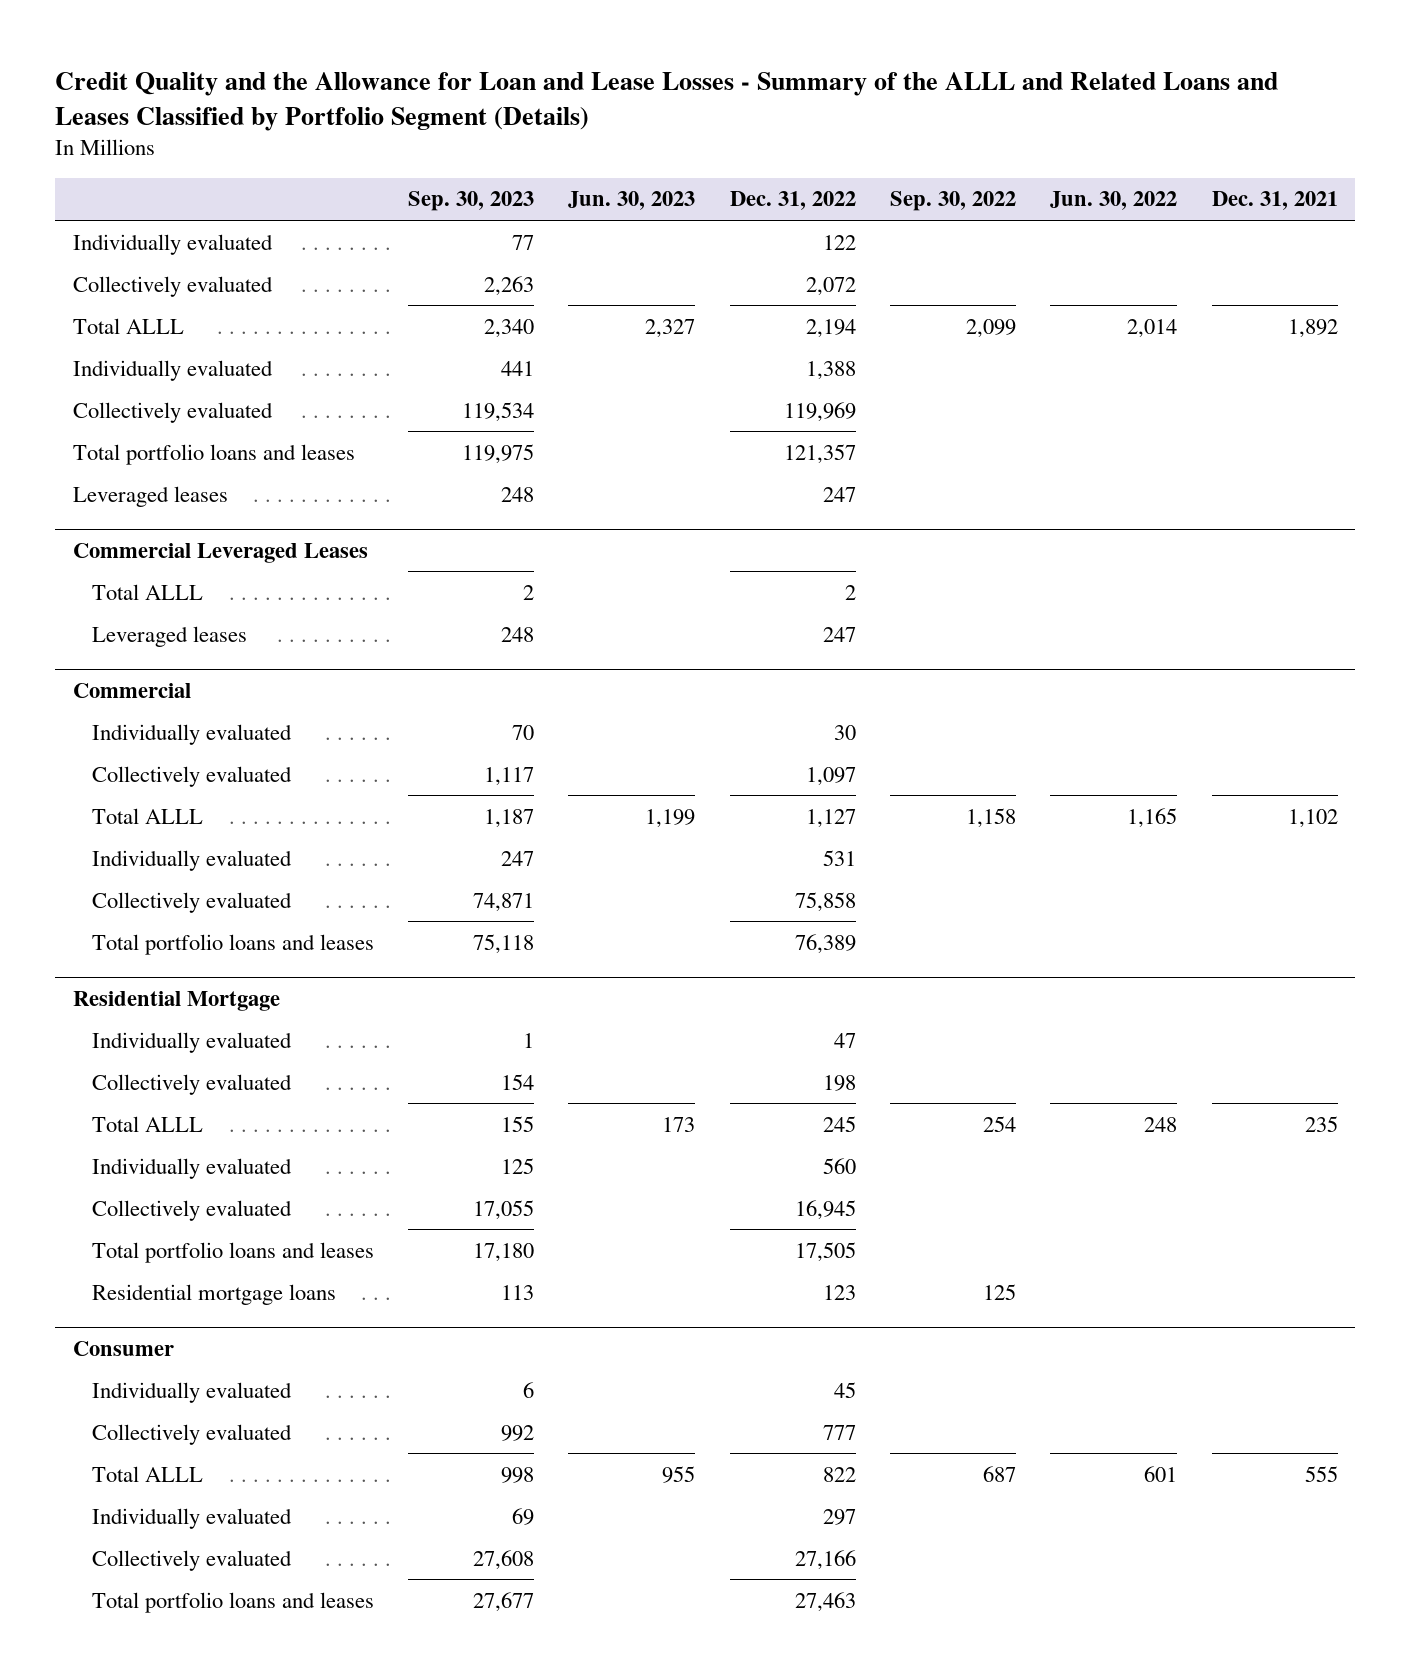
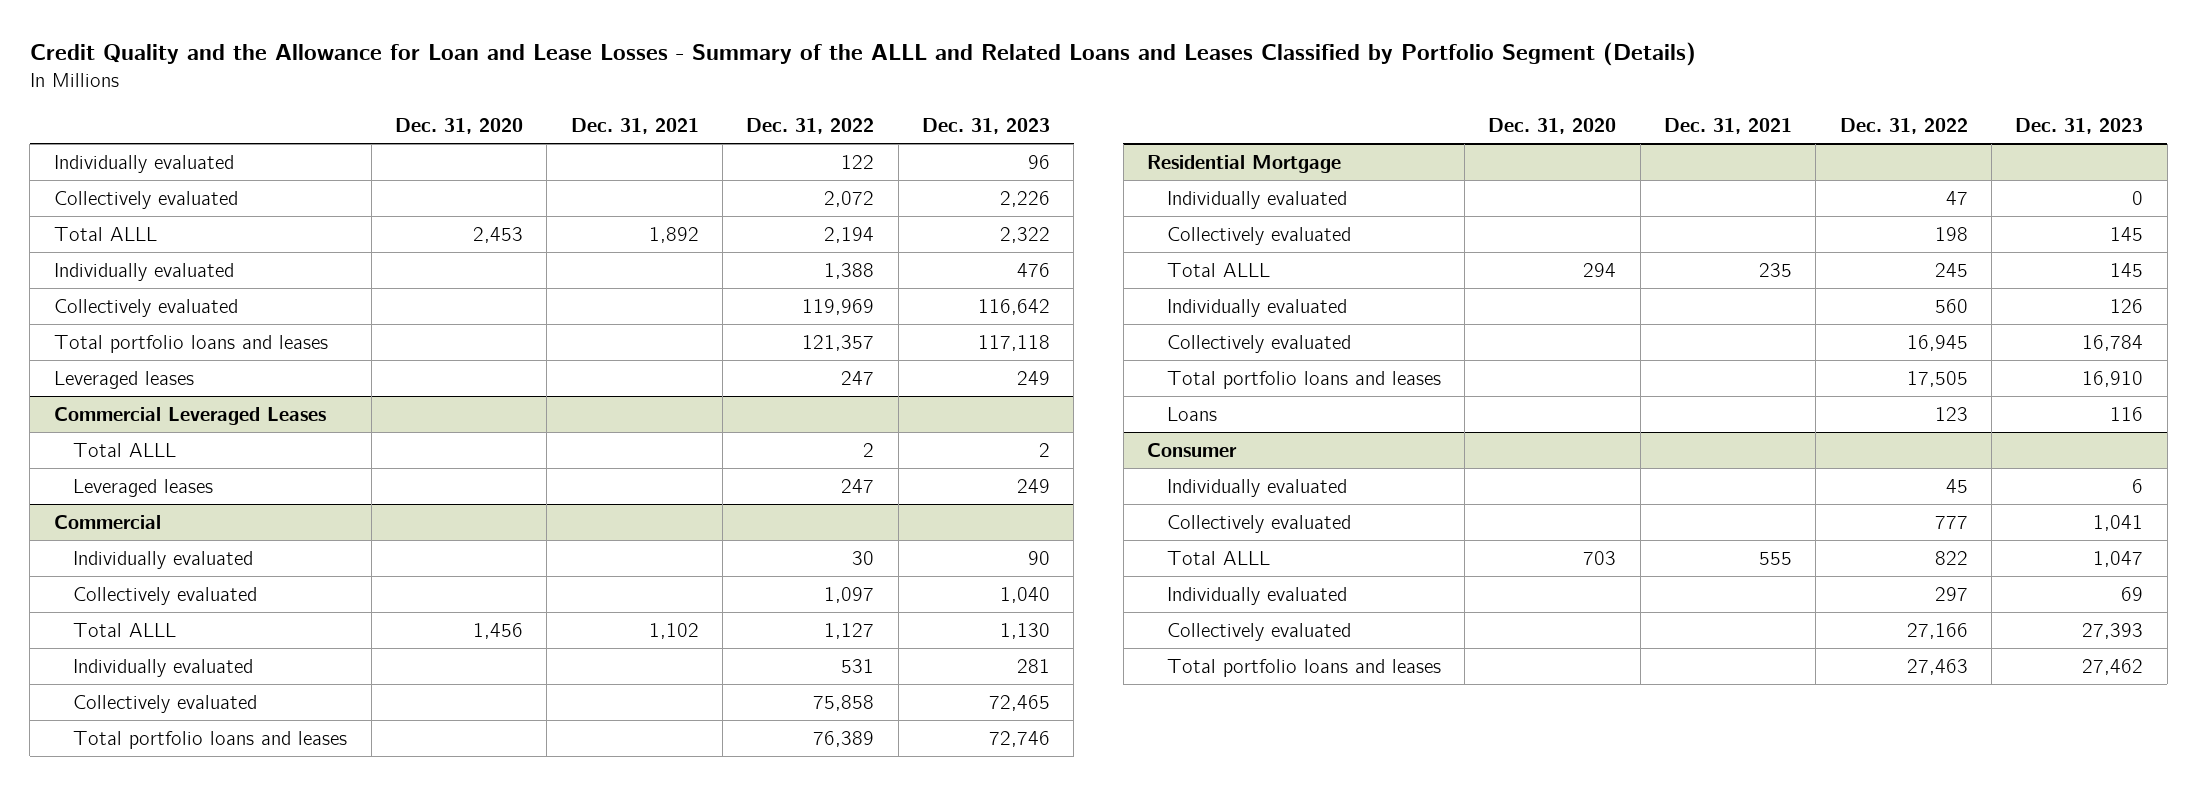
- | Sep. 30, 2023 | Jun. 30, 2023 | Dec. 31, 2022 | Sep. 30, 2022 | Jun. 30, 2022 | Dec. 31, 2021
+ | Dec. 31, 2020 | Dec. 31, 2021 | Dec. 31, 2022 | Dec. 31, 2023
@ Residential Mortgage
- Residential mortgage loans | 113 | | 123 | 125 | |
+ Loans | | | 123 | 116

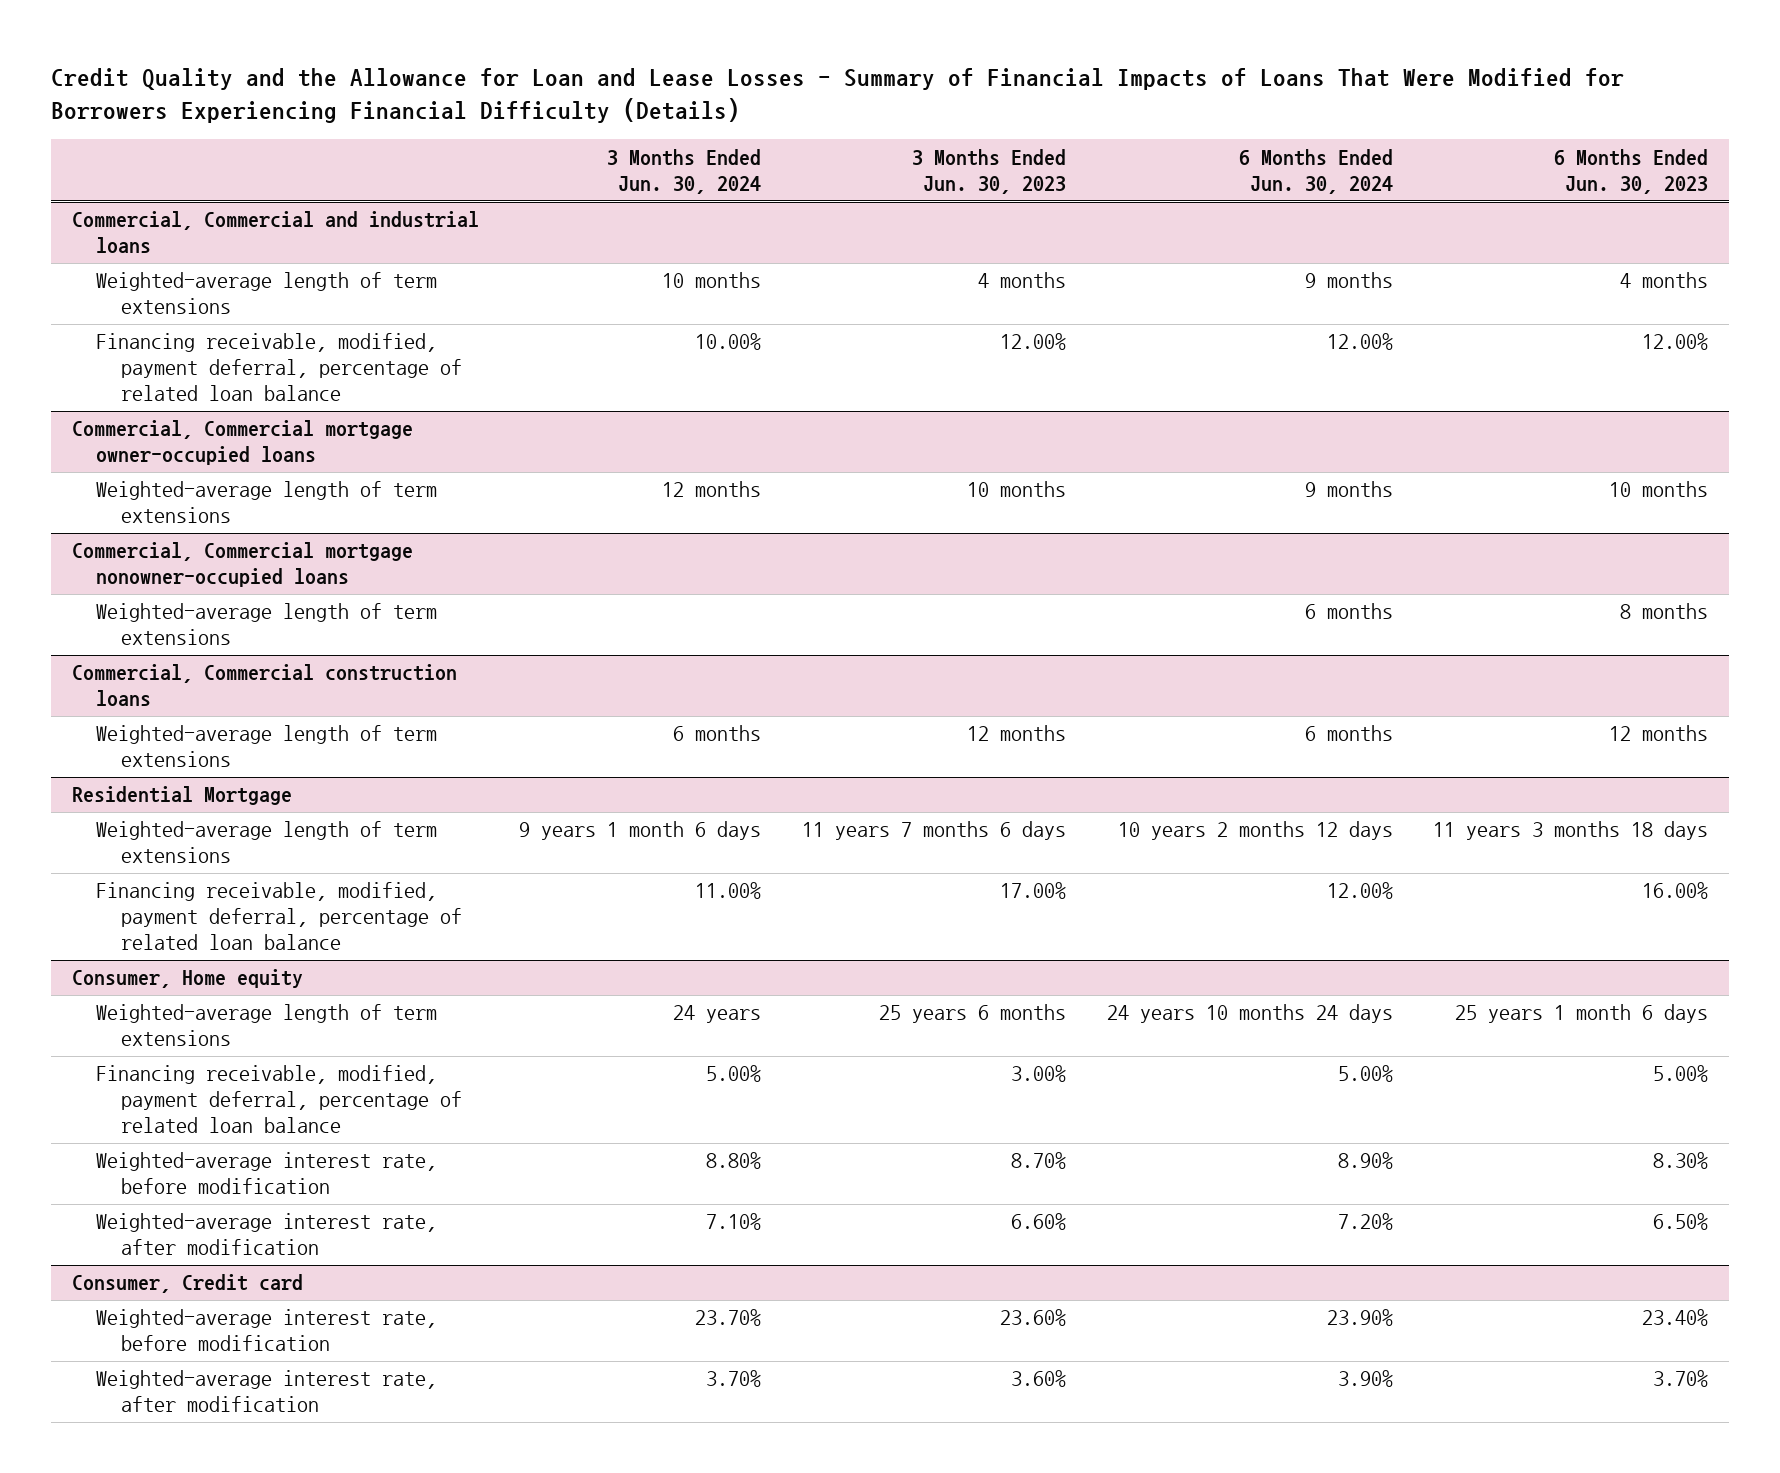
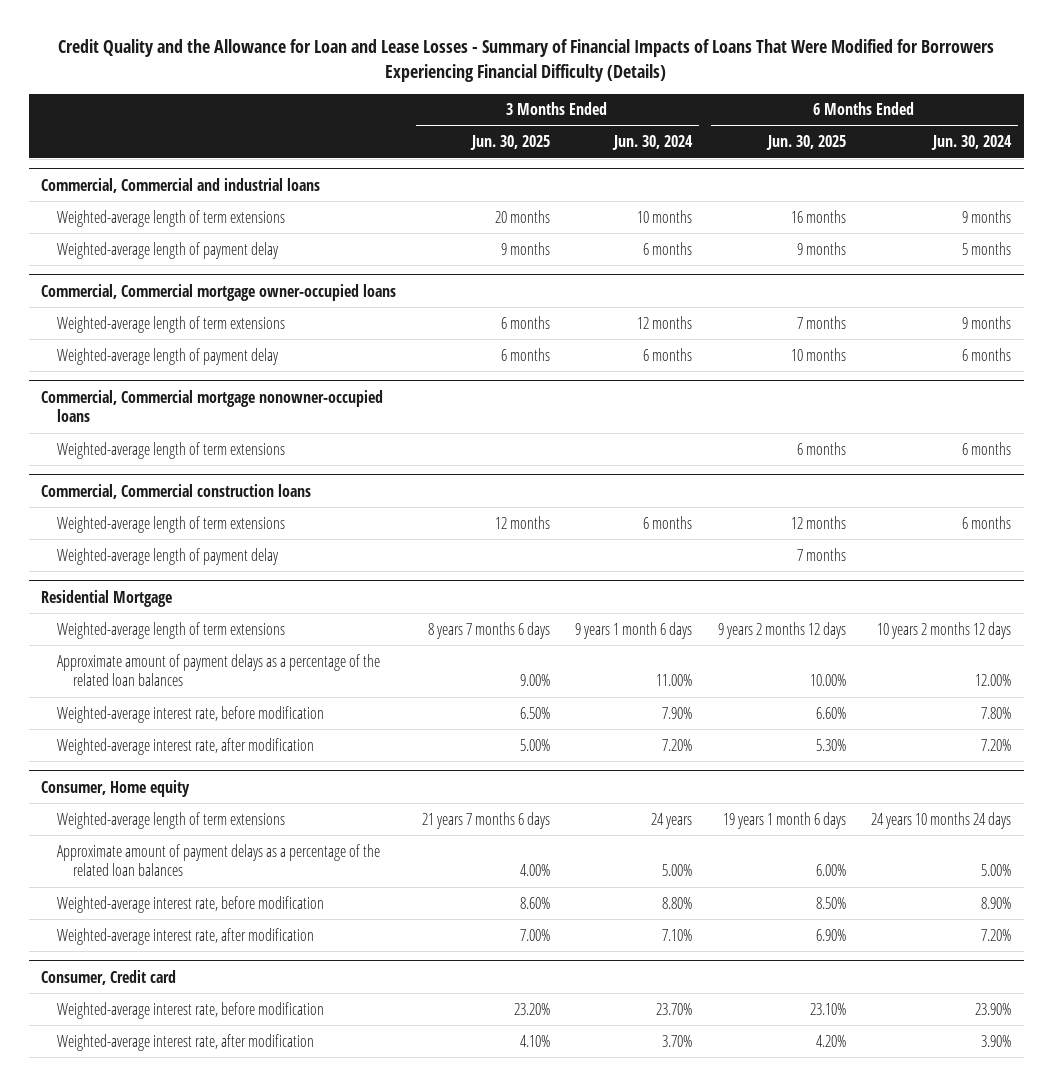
- | 3 Months Ended Jun. 30, 2024 | 3 Months Ended Jun. 30, 2023 | 6 Months Ended Jun. 30, 2024 | 6 Months Ended Jun. 30, 2023
+ | 3 Months Ended Jun. 30, 2025 | 3 Months Ended Jun. 30, 2024 | 6 Months Ended Jun. 30, 2025 | 6 Months Ended Jun. 30, 2024
@ Commercial, Commercial and industrial loans
- Financing receivable, modified, payment deferral, percentage of related loan balance | 10.00% | 12.00% | 12.00% | 12.00%
+ Weighted-average length of payment delay | 9 months | 6 months | 9 months | 5 months
@ Commercial, Commercial mortgage owner-occupied loans
+ Weighted-average length of payment delay | 6 months | 6 months | 10 months | 6 months
@ Commercial, Commercial construction loans
+ Weighted-average length of payment delay | | | 7 months |
@ Residential Mortgage
- Financing receivable, modified, payment deferral, percentage of related loan balance | 11.00% | 17.00% | 12.00% | 16.00%
+ Approximate amount of payment delays as a percentage of the related loan balances | 9.00% | 11.00% | 10.00% | 12.00%
+ Weighted-average interest rate, before modification | 6.50% | 7.90% | 6.60% | 7.80%
+ Weighted-average interest rate, after modification | 5.00% | 7.20% | 5.30% | 7.20%
@ Consumer, Home equity
- Financing receivable, modified, payment deferral, percentage of related loan balance | 5.00% | 3.00% | 5.00% | 5.00%
+ Approximate amount of payment delays as a percentage of the related loan balances | 4.00% | 5.00% | 6.00% | 5.00%

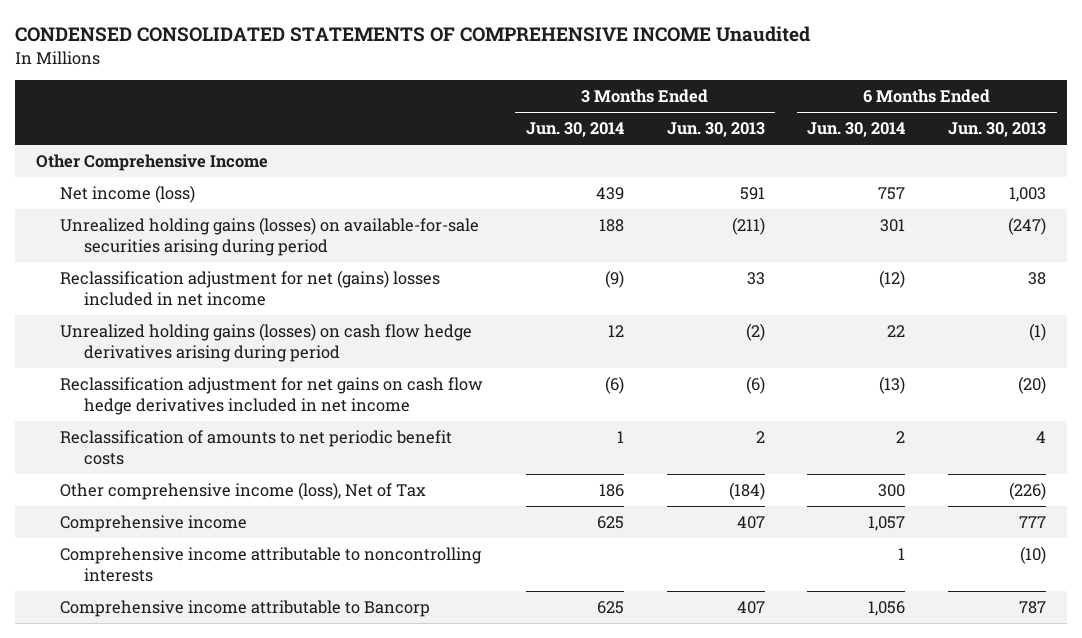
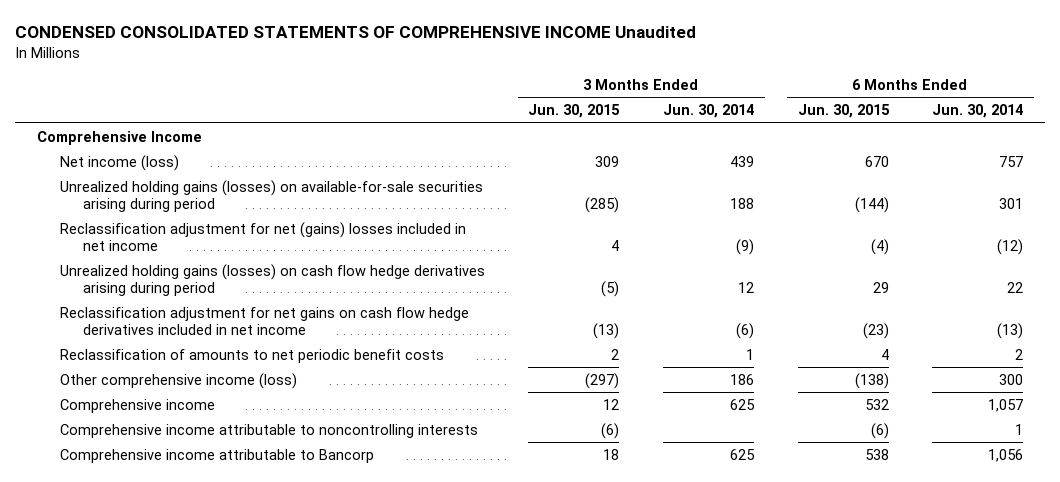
- | 3 Months Ended Jun. 30, 2014 | 3 Months Ended Jun. 30, 2013 | 6 Months Ended Jun. 30, 2014 | 6 Months Ended Jun. 30, 2013
+ | 3 Months Ended Jun. 30, 2015 | 3 Months Ended Jun. 30, 2014 | 6 Months Ended Jun. 30, 2015 | 6 Months Ended Jun. 30, 2014
- Other Comprehensive Income
+ Comprehensive Income
- Other comprehensive income (loss), Net of Tax | 186 | (184) | 300 | (226)
+ Other comprehensive income (loss) | (297) | 186 | (138) | 300

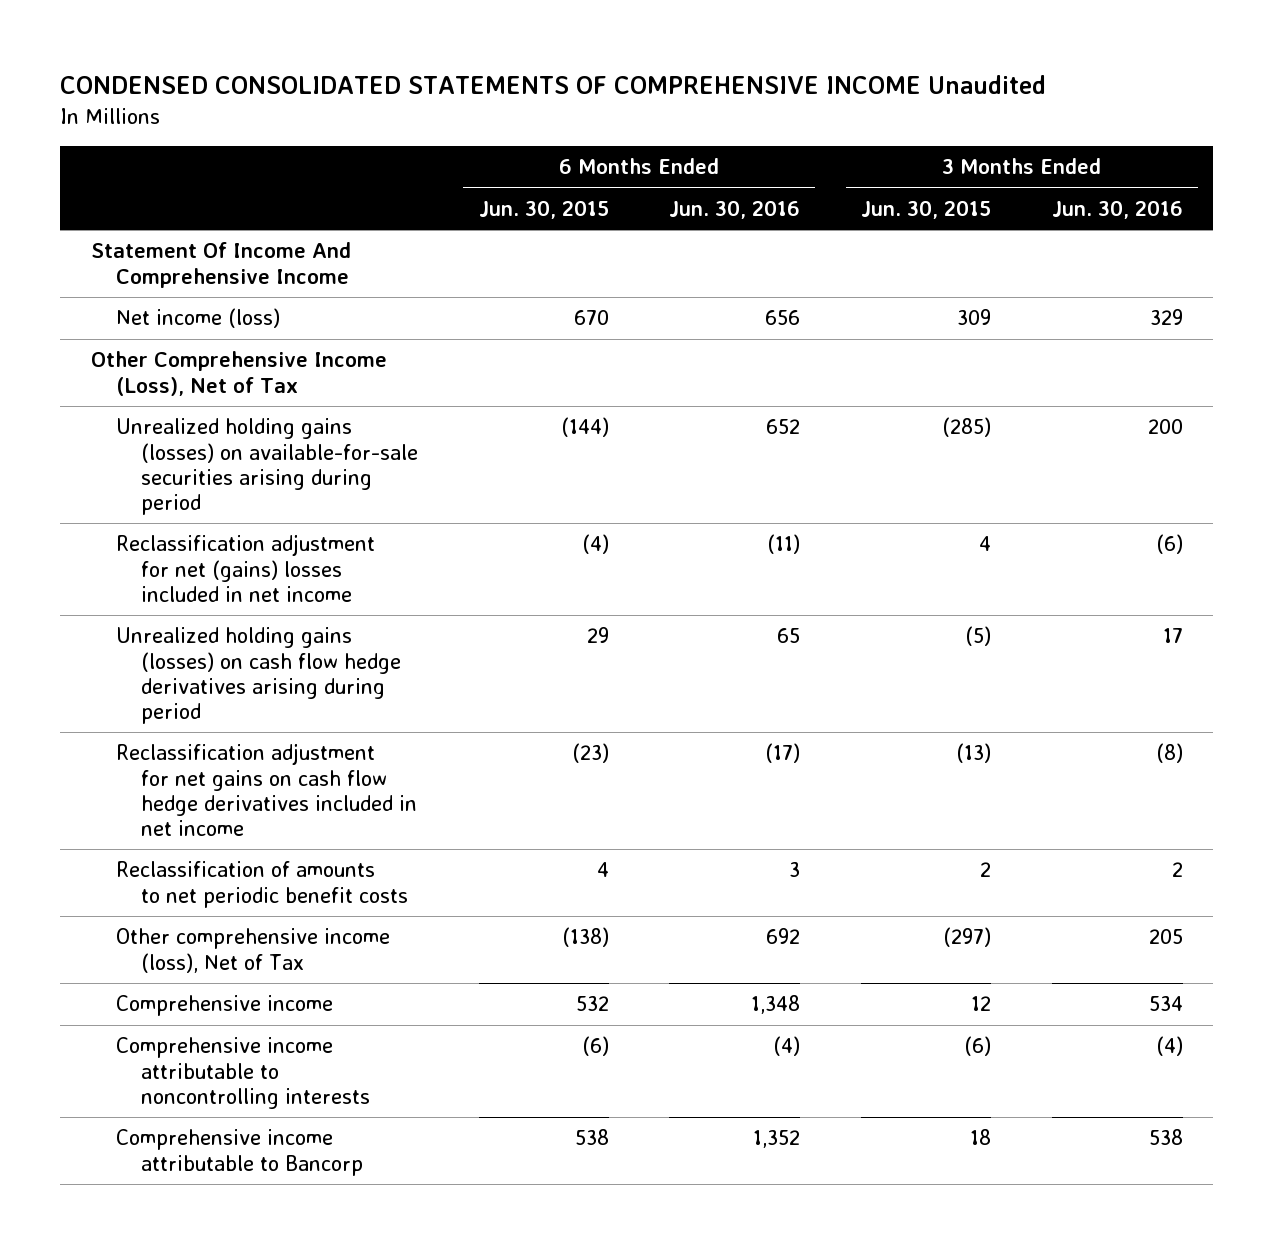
- | 3 Months Ended Jun. 30, 2015 | 3 Months Ended Jun. 30, 2014 | 6 Months Ended Jun. 30, 2015 | 6 Months Ended Jun. 30, 2014
+ | 6 Months Ended Jun. 30, 2015 | 6 Months Ended Jun. 30, 2016 | 3 Months Ended Jun. 30, 2015 | 3 Months Ended Jun. 30, 2016
- Comprehensive Income
+ Statement Of Income And Comprehensive Income
+ Other Comprehensive Income (Loss), Net of Tax
- Other comprehensive income (loss) | (297) | 186 | (138) | 300
+ Other comprehensive income (loss), Net of Tax | (138) | 692 | (297) | 205

